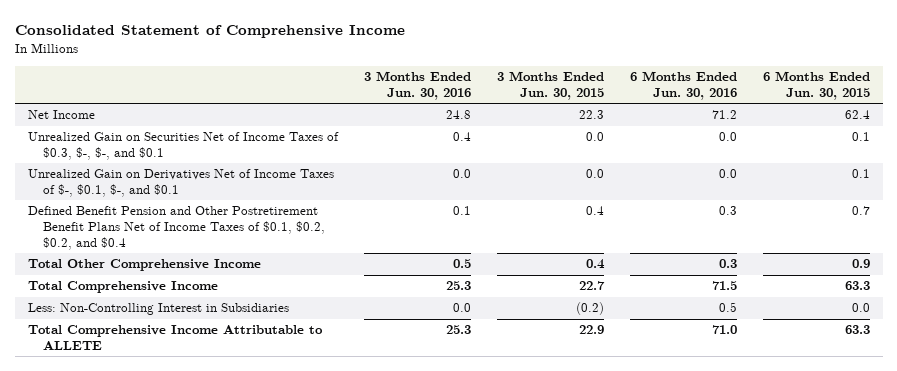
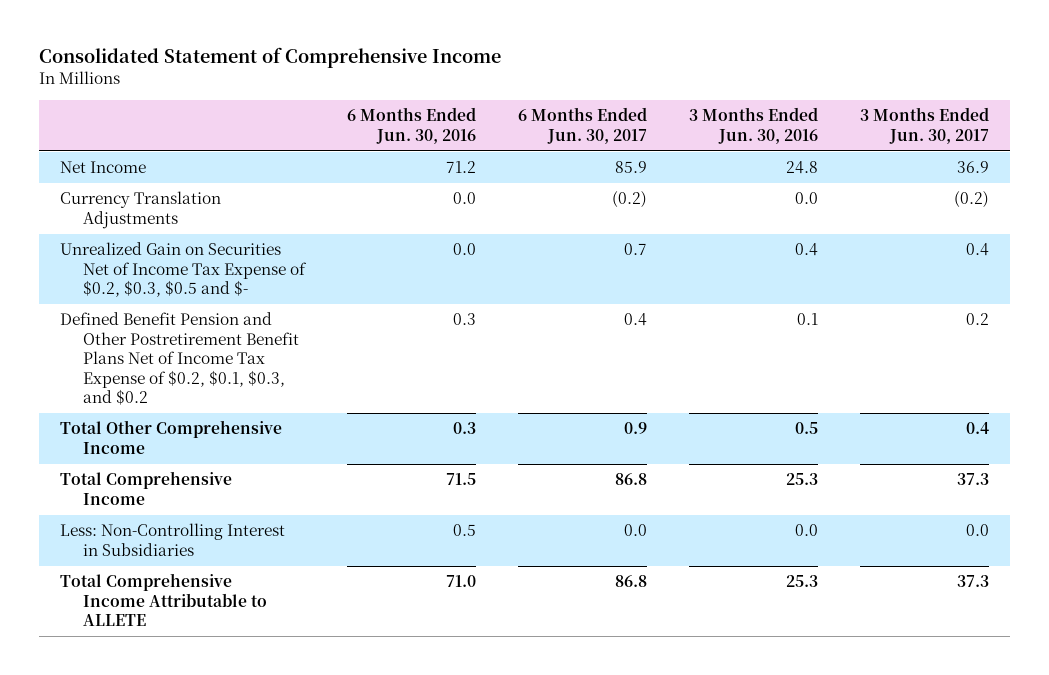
- | 3 Months Ended Jun. 30, 2016 | 3 Months Ended Jun. 30, 2015 | 6 Months Ended Jun. 30, 2016 | 6 Months Ended Jun. 30, 2015
+ | 6 Months Ended Jun. 30, 2016 | 6 Months Ended Jun. 30, 2017 | 3 Months Ended Jun. 30, 2016 | 3 Months Ended Jun. 30, 2017
- Unrealized Gain on Securities Net of Income Taxes of $0.3, $-, $-, and $0.1 | 0.4 | 0.0 | 0.0 | 0.1
- Unrealized Gain on Derivatives Net of Income Taxes of $-, $0.1, $-, and $0.1 | 0.0 | 0.0 | 0.0 | 0.1
- Defined Benefit Pension and Other Postretirement Benefit Plans Net of Income Taxes of $0.1, $0.2, $0.2, and $0.4 | 0.1 | 0.4 | 0.3 | 0.7
+ Currency Translation Adjustments | 0.0 | (0.2) | 0.0 | (0.2)
+ Unrealized Gain on Securities Net of Income Tax Expense of $0.2, $0.3, $0.5 and $- | 0.0 | 0.7 | 0.4 | 0.4
+ Defined Benefit Pension and Other Postretirement Benefit Plans Net of Income Tax Expense of $0.2, $0.1, $0.3, and $0.2 | 0.3 | 0.4 | 0.1 | 0.2

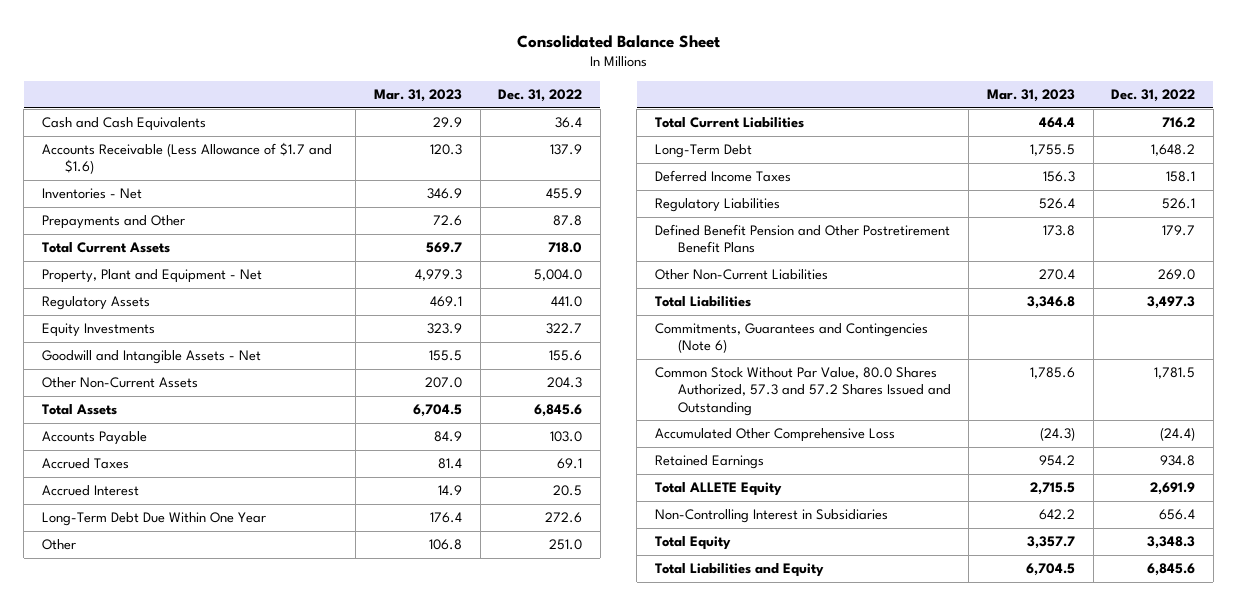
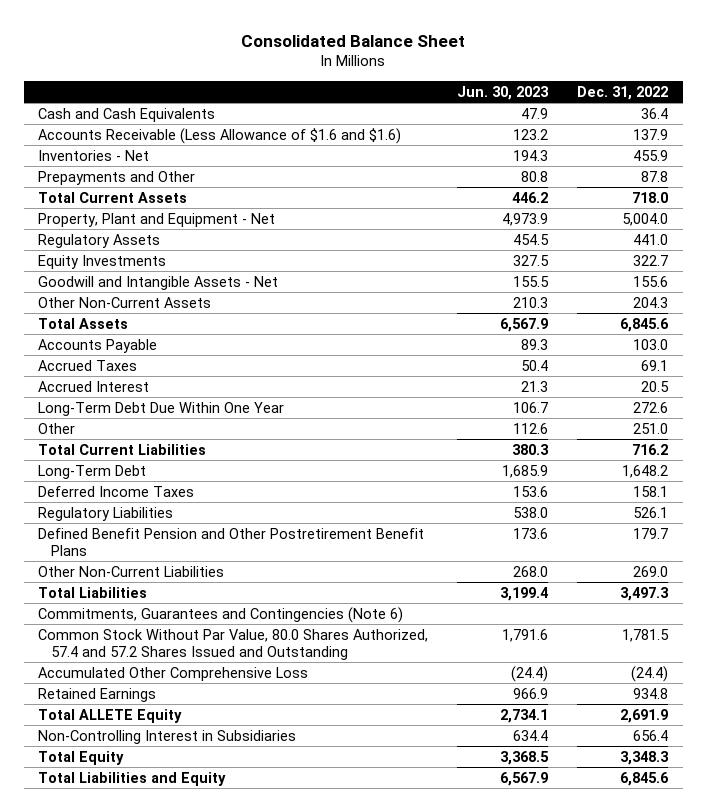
- | Mar. 31, 2023 | Dec. 31, 2022
+ | Jun. 30, 2023 | Dec. 31, 2022
- Accounts Receivable (Less Allowance of $1.7 and $1.6) | 120.3 | 137.9
+ Accounts Receivable (Less Allowance of $1.6 and $1.6) | 123.2 | 137.9
- Common Stock Without Par Value, 80.0 Shares Authorized, 57.3 and 57.2 Shares Issued and Outstanding | 1,785.6 | 1,781.5
+ Common Stock Without Par Value, 80.0 Shares Authorized, 57.4 and 57.2 Shares Issued and Outstanding | 1,791.6 | 1,781.5

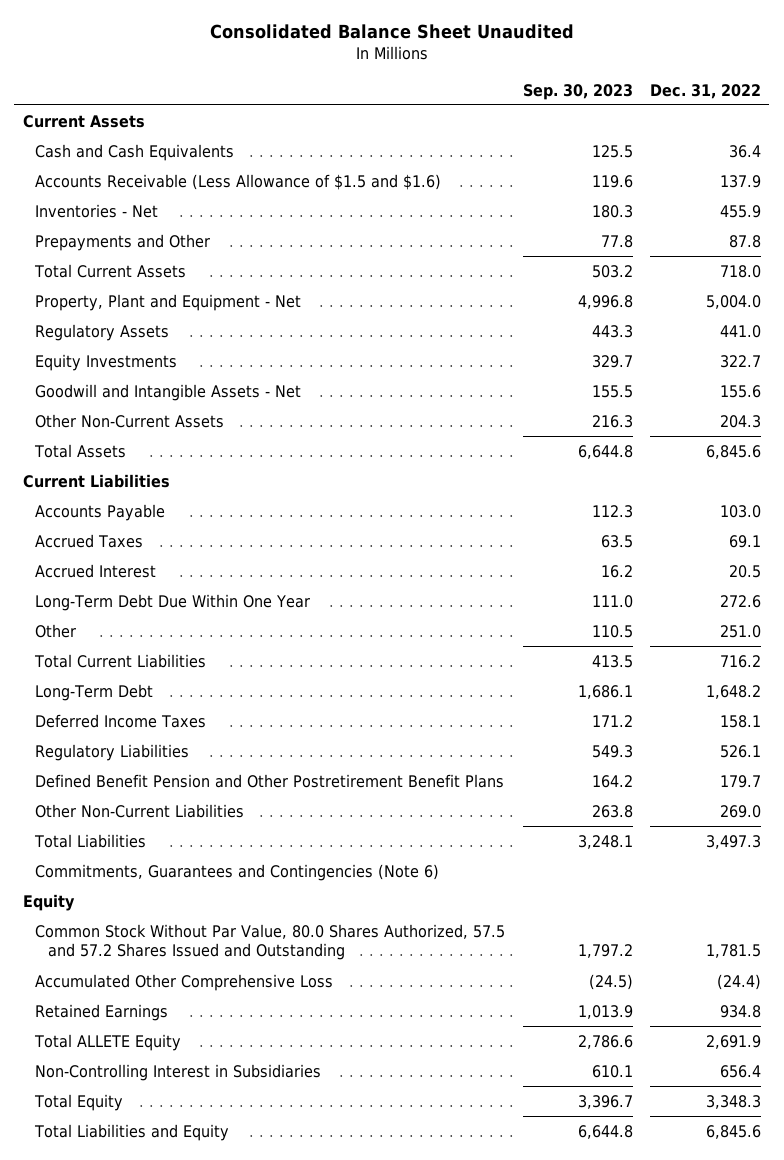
- Consolidated Balance Sheet
+ Consolidated Balance Sheet Unaudited
- | Jun. 30, 2023 | Dec. 31, 2022
+ | Sep. 30, 2023 | Dec. 31, 2022
+ Current Assets
- Accounts Receivable (Less Allowance of $1.6 and $1.6) | 123.2 | 137.9
+ Accounts Receivable (Less Allowance of $1.5 and $1.6) | 119.6 | 137.9
+ Current Liabilities
- Common Stock Without Par Value, 80.0 Shares Authorized, 57.4 and 57.2 Shares Issued and Outstanding | 1,791.6 | 1,781.5
+ Equity
+ Common Stock Without Par Value, 80.0 Shares Authorized, 57.5 and 57.2 Shares Issued and Outstanding | 1,797.2 | 1,781.5

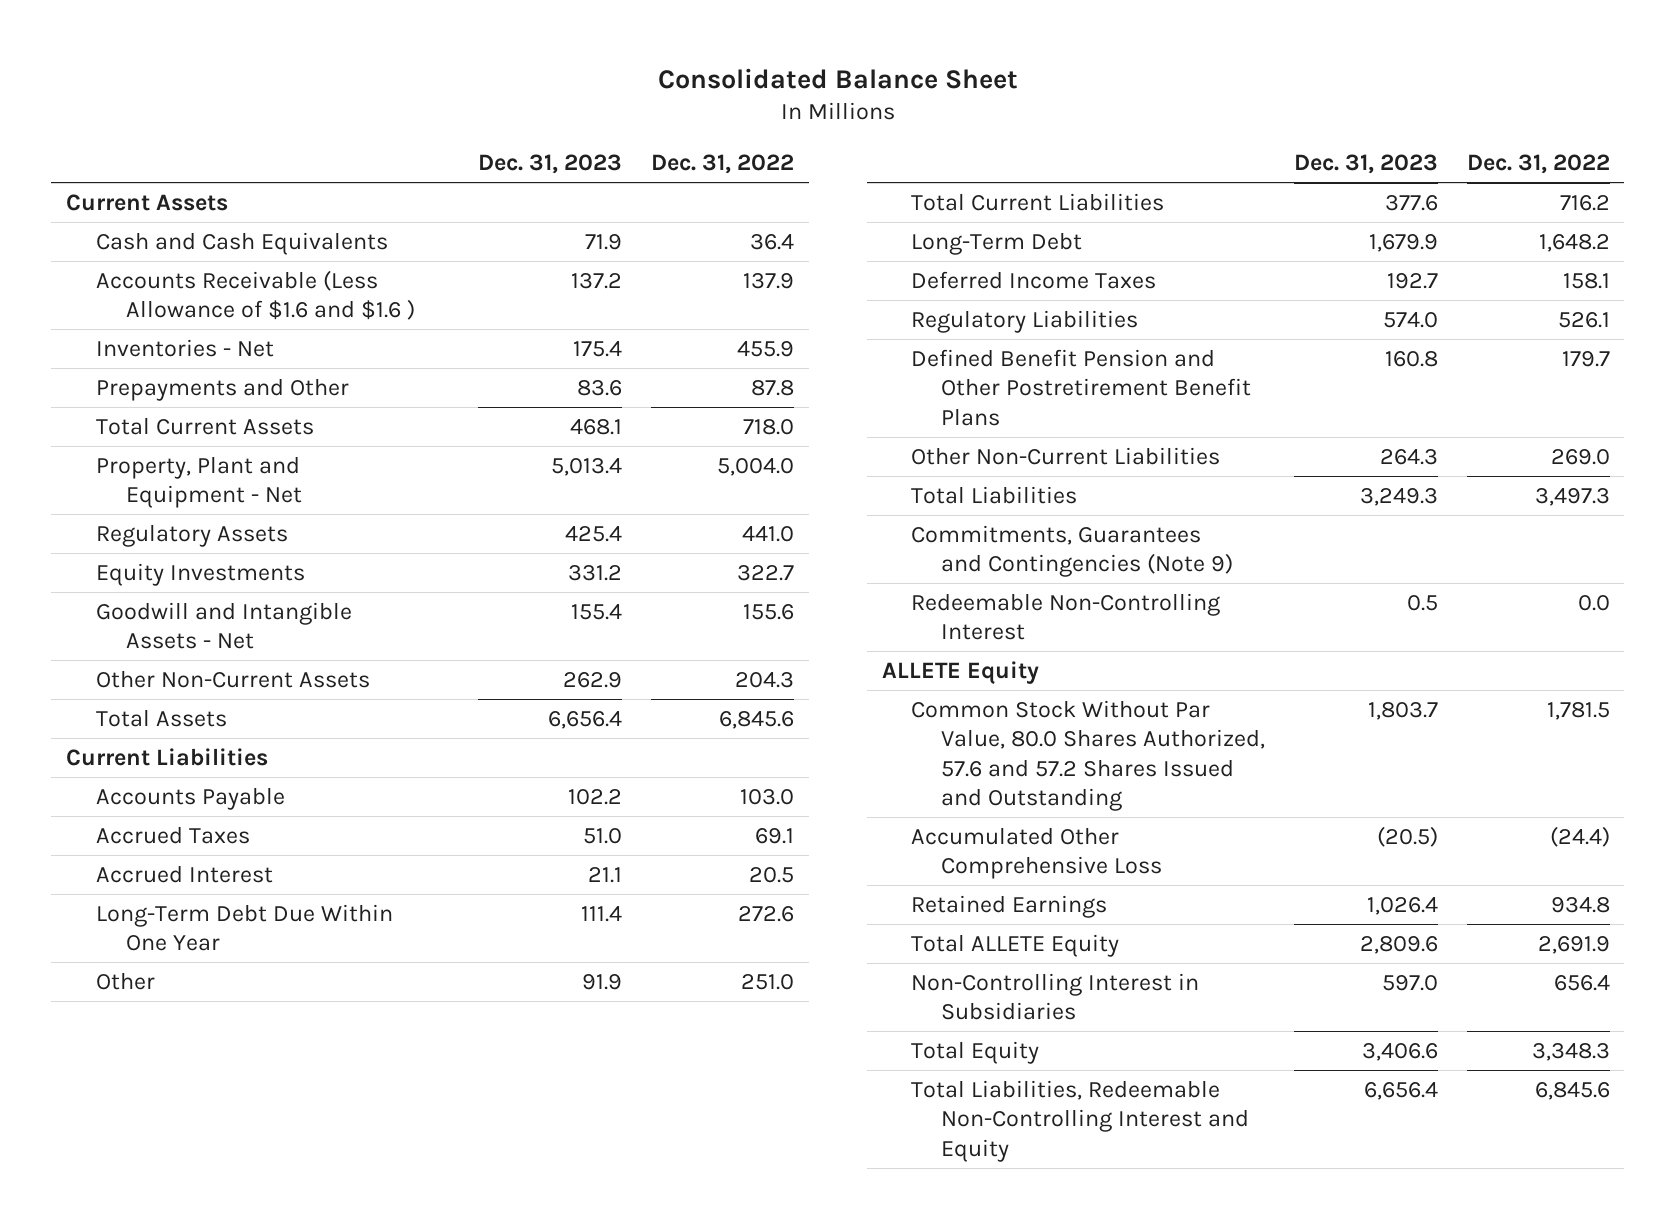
- Consolidated Balance Sheet Unaudited
+ Consolidated Balance Sheet
- | Sep. 30, 2023 | Dec. 31, 2022
+ | Dec. 31, 2023 | Dec. 31, 2022
- Accounts Receivable (Less Allowance of $1.5 and $1.6) | 119.6 | 137.9
+ Accounts Receivable (Less Allowance of $1.6 and $1.6 ) | 137.2 | 137.9
- Commitments, Guarantees and Contingencies (Note 6)
- Equity
- Common Stock Without Par Value, 80.0 Shares Authorized, 57.5 and 57.2 Shares Issued and Outstanding | 1,797.2 | 1,781.5
+ Commitments, Guarantees and Contingencies (Note 9)
+ Redeemable Non-Controlling Interest | 0.5 | 0.0
+ ALLETE Equity
+ Common Stock Without Par Value, 80.0 Shares Authorized, 57.6 and 57.2 Shares Issued and Outstanding | 1,803.7 | 1,781.5
- Total Liabilities and Equity | 6,644.8 | 6,845.6
+ Total Liabilities, Redeemable Non-Controlling Interest and Equity | 6,656.4 | 6,845.6

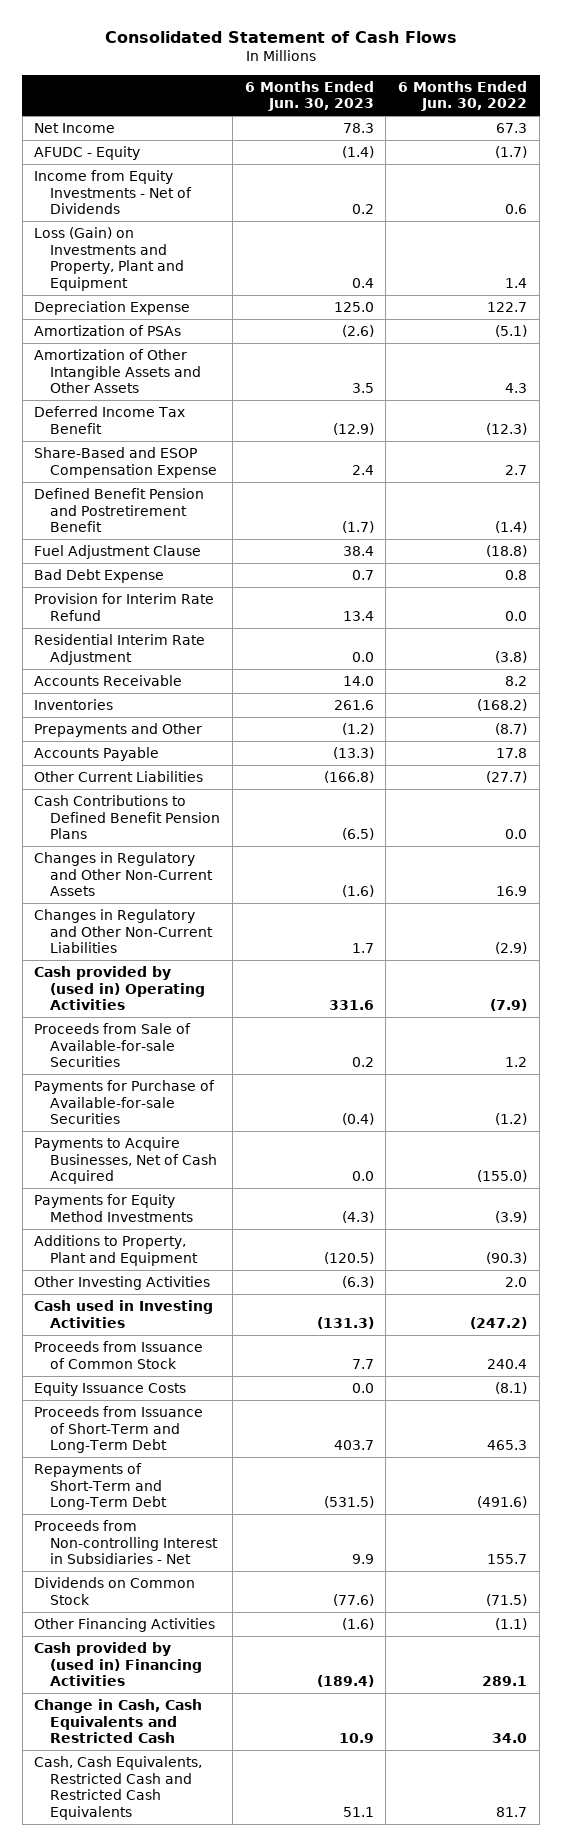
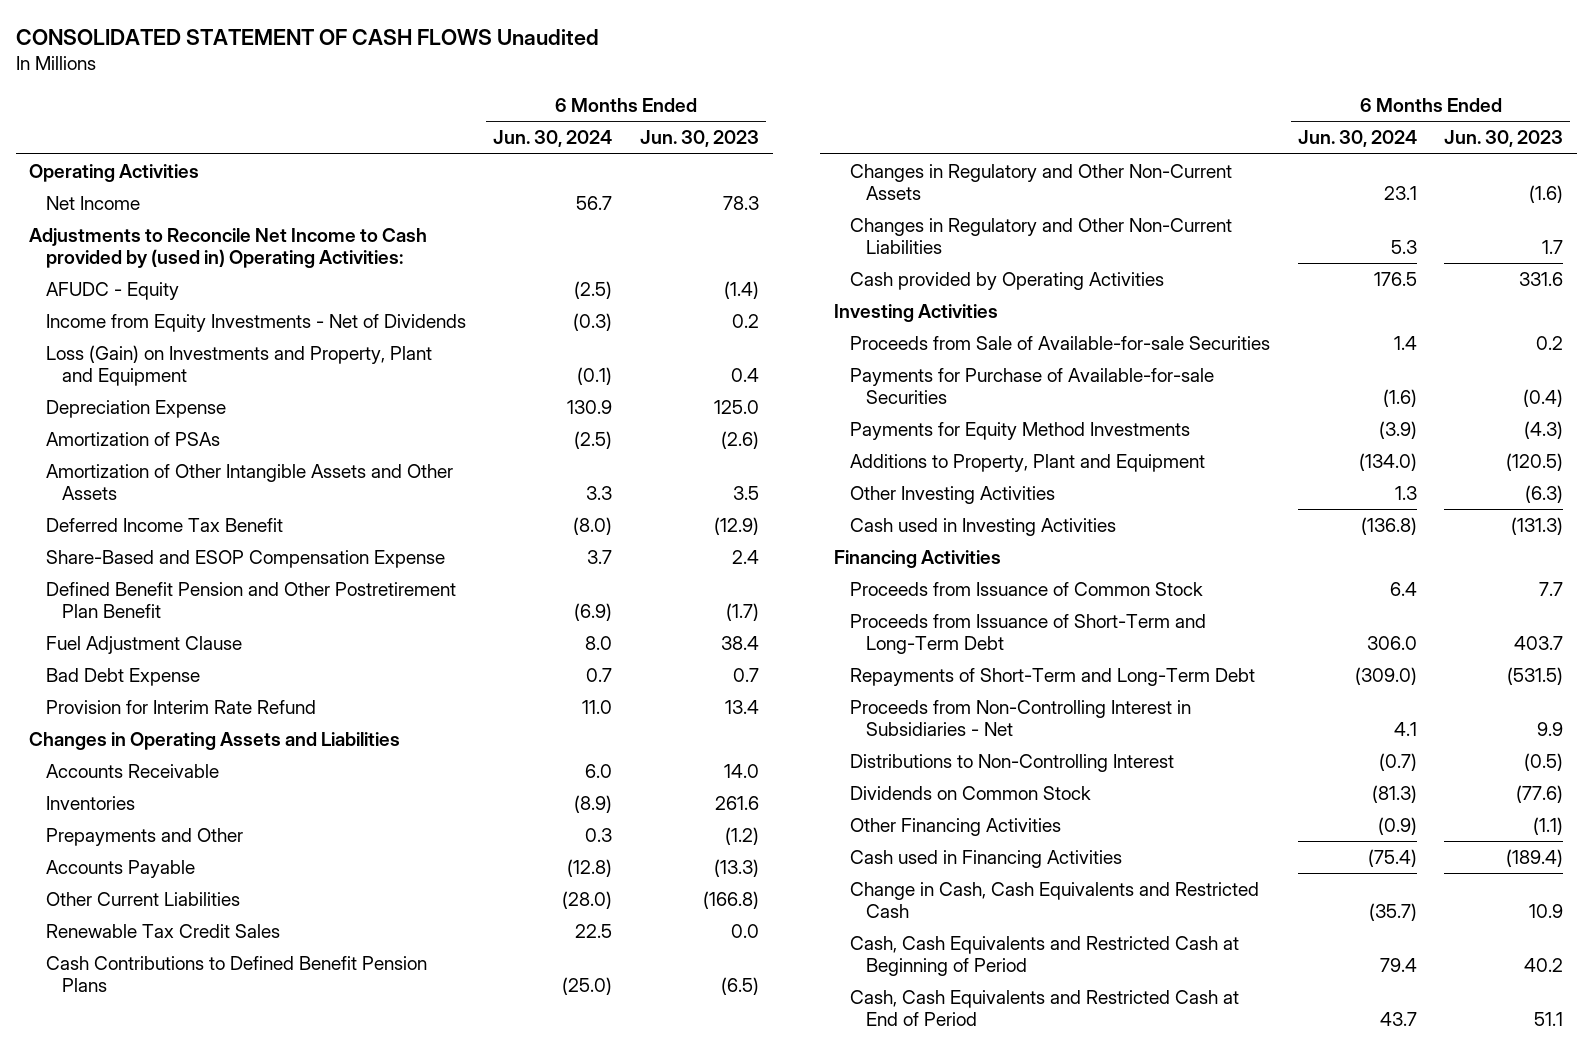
- Consolidated Statement of Cash Flows
+ CONSOLIDATED STATEMENT OF CASH FLOWS Unaudited
- | 6 Months Ended Jun. 30, 2023 | 6 Months Ended Jun. 30, 2022
+ | 6 Months Ended Jun. 30, 2024 | 6 Months Ended Jun. 30, 2023
+ Operating Activities
+ Adjustments to Reconcile Net Income to Cash provided by (used in) Operating Activities:
- Defined Benefit Pension and Postretirement Benefit | (1.7) | (1.4)
+ Defined Benefit Pension and Other Postretirement Plan Benefit | (6.9) | (1.7)
- Residential Interim Rate Adjustment | 0.0 | (3.8)
+ Changes in Operating Assets and Liabilities
+ Renewable Tax Credit Sales | 22.5 | 0.0
- Cash provided by (used in) Operating Activities | 331.6 | (7.9)
+ Cash provided by Operating Activities | 176.5 | 331.6
+ Investing Activities
- Payments to Acquire Businesses, Net of Cash Acquired | 0.0 | (155.0)
+ Financing Activities
- Equity Issuance Costs | 0.0 | (8.1)
- Proceeds from Non-controlling Interest in Subsidiaries - Net | 9.9 | 155.7
+ Proceeds from Non-Controlling Interest in Subsidiaries - Net | 4.1 | 9.9
+ Distributions to Non-Controlling Interest | (0.7) | (0.5)
- Other Financing Activities | (1.6) | (1.1)
- Cash provided by (used in) Financing Activities | (189.4) | 289.1
+ Other Financing Activities | (0.9) | (1.1)
+ Cash used in Financing Activities | (75.4) | (189.4)
- Cash, Cash Equivalents, Restricted Cash and Restricted Cash Equivalents | 51.1 | 81.7
+ Cash, Cash Equivalents and Restricted Cash at Beginning of Period | 79.4 | 40.2
+ Cash, Cash Equivalents and Restricted Cash at End of Period | 43.7 | 51.1

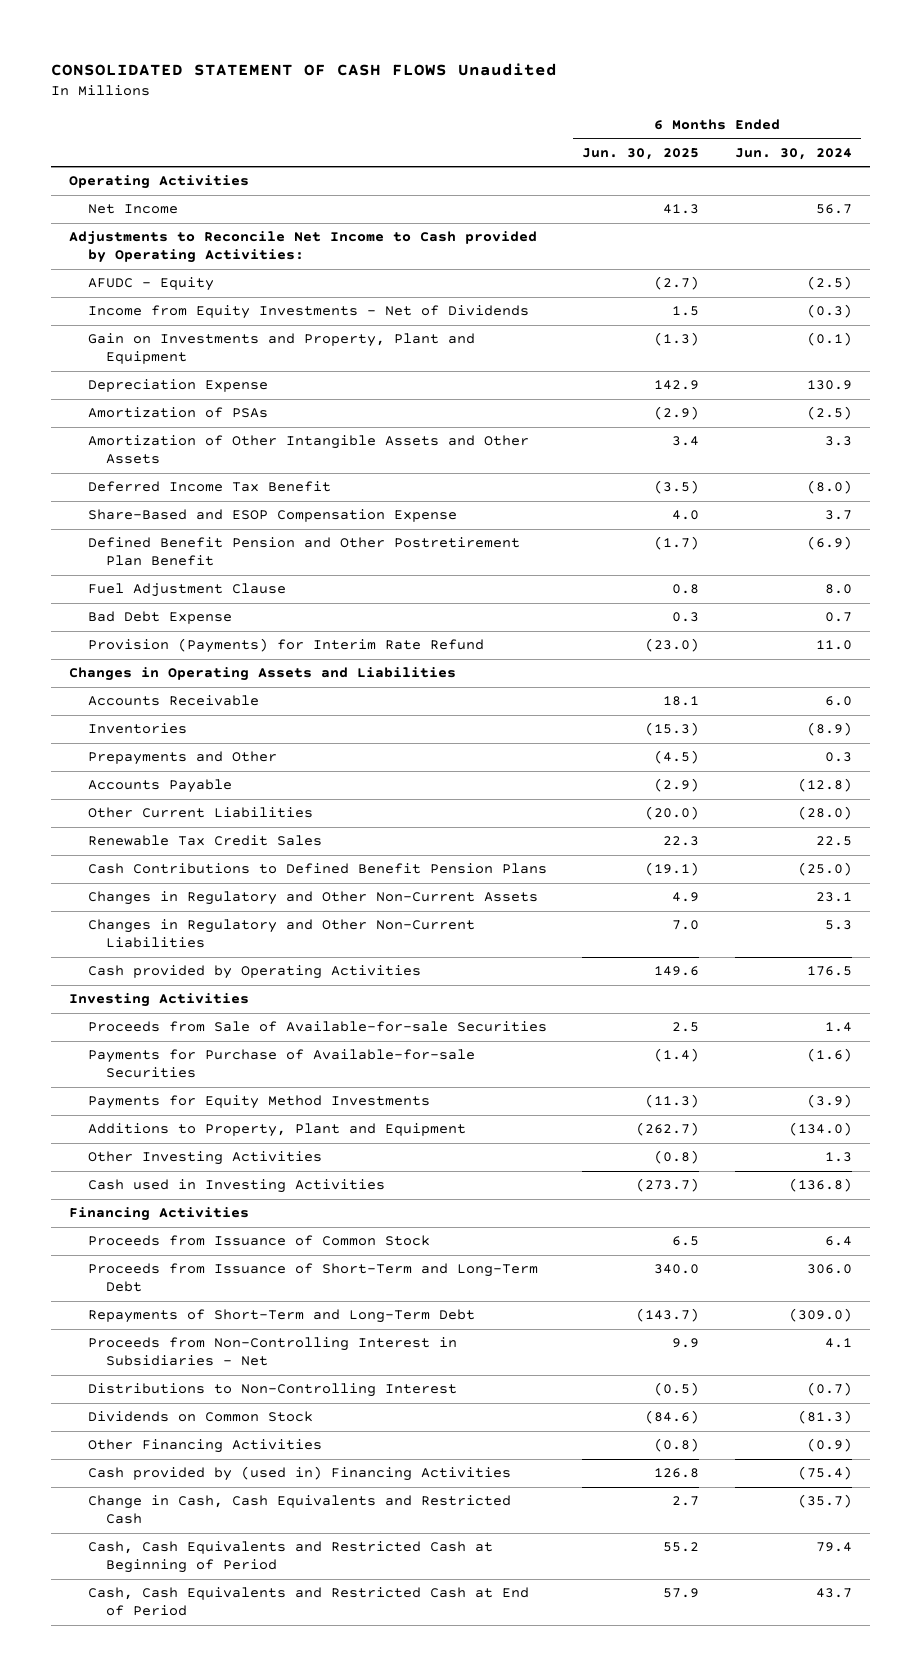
- | 6 Months Ended Jun. 30, 2024 | 6 Months Ended Jun. 30, 2023
+ | 6 Months Ended Jun. 30, 2025 | 6 Months Ended Jun. 30, 2024
- Adjustments to Reconcile Net Income to Cash provided by (used in) Operating Activities:
+ Adjustments to Reconcile Net Income to Cash provided by Operating Activities:
- Loss (Gain) on Investments and Property, Plant and Equipment | (0.1) | 0.4
+ Gain on Investments and Property, Plant and Equipment | (1.3) | (0.1)
- Provision for Interim Rate Refund | 11.0 | 13.4
+ Provision (Payments) for Interim Rate Refund | (23.0) | 11.0
- Cash used in Financing Activities | (75.4) | (189.4)
+ Cash provided by (used in) Financing Activities | 126.8 | (75.4)

